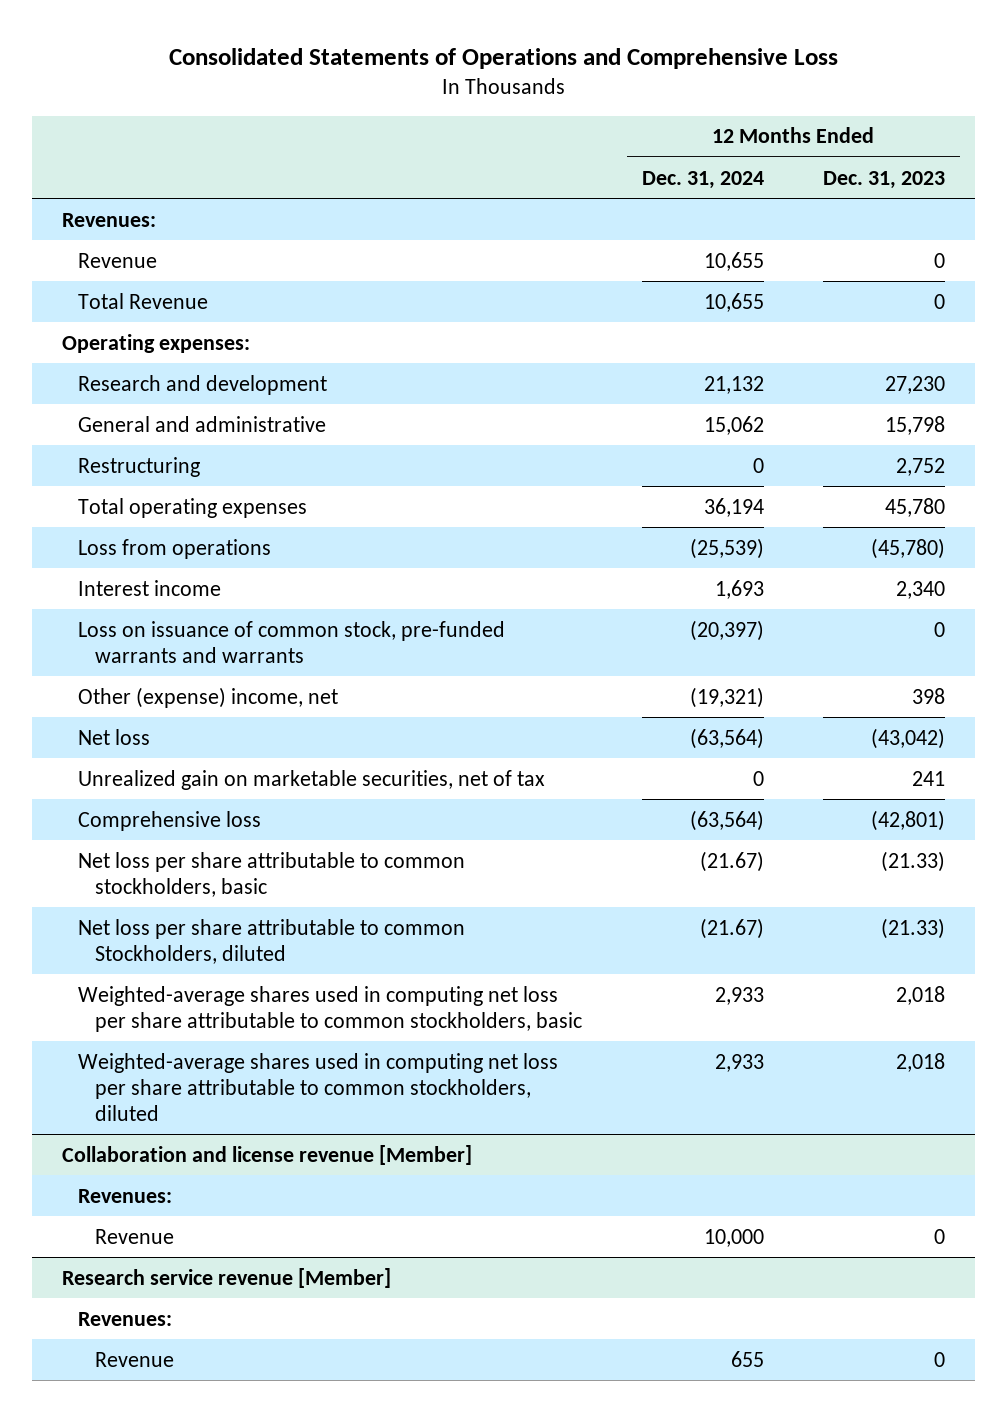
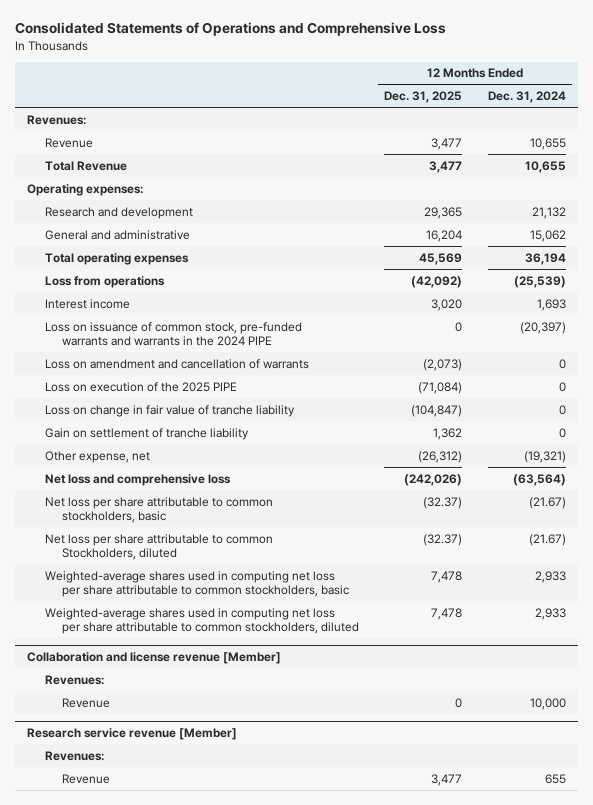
- | 12 Months Ended Dec. 31, 2024 | 12 Months Ended Dec. 31, 2023
+ | 12 Months Ended Dec. 31, 2025 | 12 Months Ended Dec. 31, 2024
- Restructuring | 0 | 2,752
- Loss on issuance of common stock, pre-funded warrants and warrants | (20,397) | 0
- Other (expense) income, net | (19,321) | 398
- Net loss | (63,564) | (43,042)
- Unrealized gain on marketable securities, net of tax | 0 | 241
- Comprehensive loss | (63,564) | (42,801)
+ Loss on issuance of common stock, pre-funded warrants and warrants in the 2024 PIPE | 0 | (20,397)
+ Loss on amendment and cancellation of warrants | (2,073) | 0
+ Loss on execution of the 2025 PIPE | (71,084) | 0
+ Loss on change in fair value of tranche liability | (104,847) | 0
+ Gain on settlement of tranche liability | 1,362 | 0
+ Other expense, net | (26,312) | (19,321)
+ Net loss and comprehensive loss | (242,026) | (63,564)

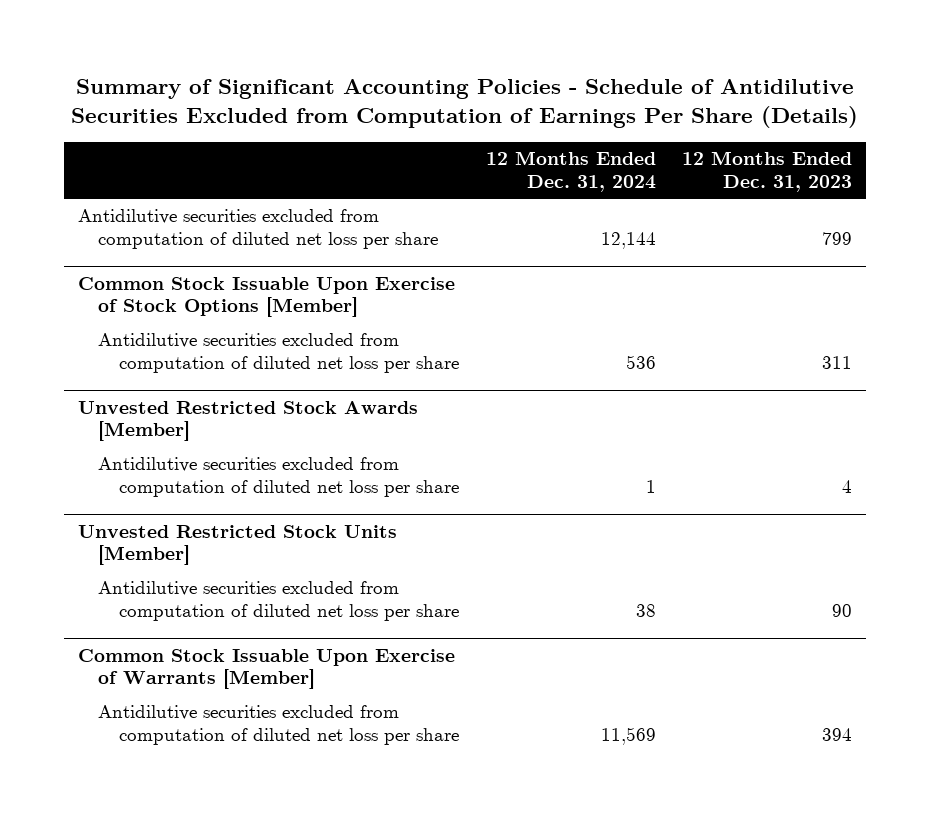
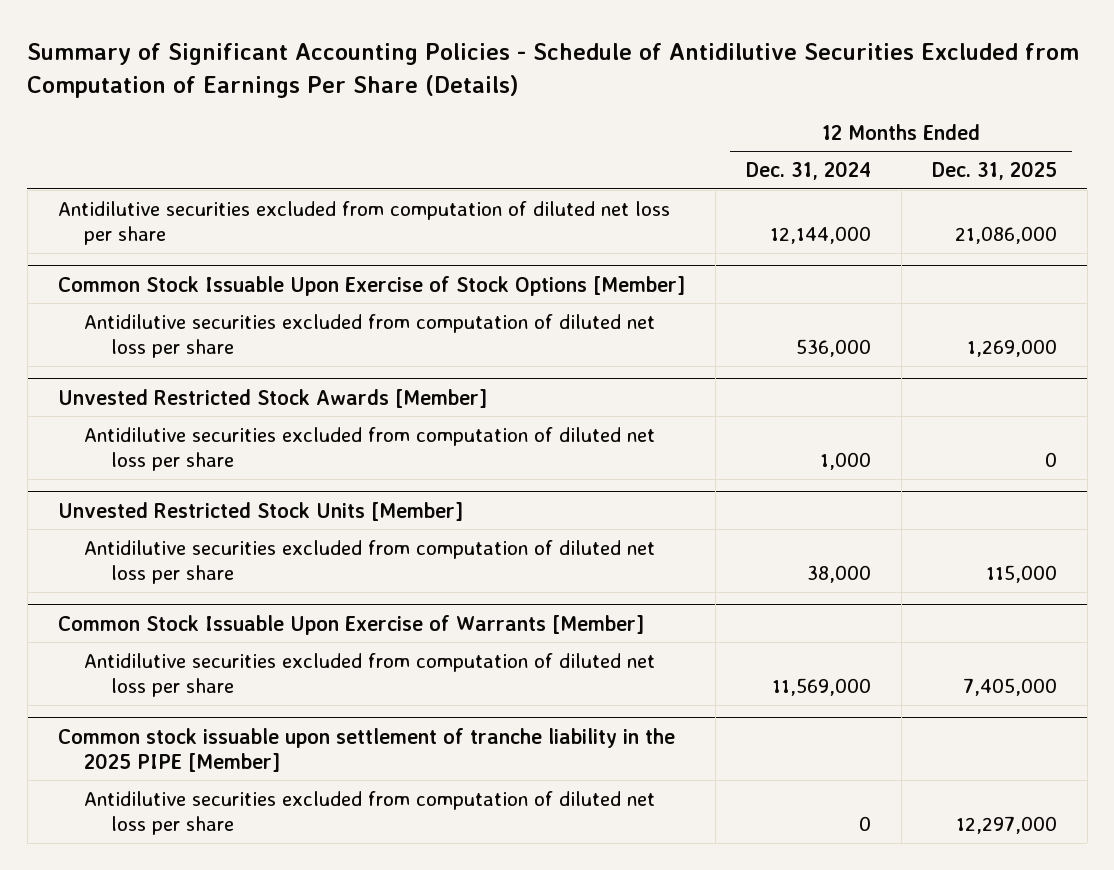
- | 12 Months Ended Dec. 31, 2024 | 12 Months Ended Dec. 31, 2023
+ | 12 Months Ended Dec. 31, 2024 | 12 Months Ended Dec. 31, 2025
- Antidilutive securities excluded from computation of diluted net loss per share | 12,144 | 799
+ Antidilutive securities excluded from computation of diluted net loss per share | 12,144,000 | 21,086,000
@ Common Stock Issuable Upon Exercise of Stock Options [Member]
- Antidilutive securities excluded from computation of diluted net loss per share | 536 | 311
+ Antidilutive securities excluded from computation of diluted net loss per share | 536,000 | 1,269,000
@ Unvested Restricted Stock Awards [Member]
- Antidilutive securities excluded from computation of diluted net loss per share | 1 | 4
+ Antidilutive securities excluded from computation of diluted net loss per share | 1,000 | 0
@ Unvested Restricted Stock Units [Member]
- Antidilutive securities excluded from computation of diluted net loss per share | 38 | 90
+ Antidilutive securities excluded from computation of diluted net loss per share | 38,000 | 115,000
@ Common Stock Issuable Upon Exercise of Warrants [Member]
- Antidilutive securities excluded from computation of diluted net loss per share | 11,569 | 394
+ Antidilutive securities excluded from computation of diluted net loss per share | 11,569,000 | 7,405,000
+ Common stock issuable upon settlement of tranche liability in the 2025 PIPE [Member]
+ Antidilutive securities excluded from computation of diluted net loss per share | 0 | 12,297,000

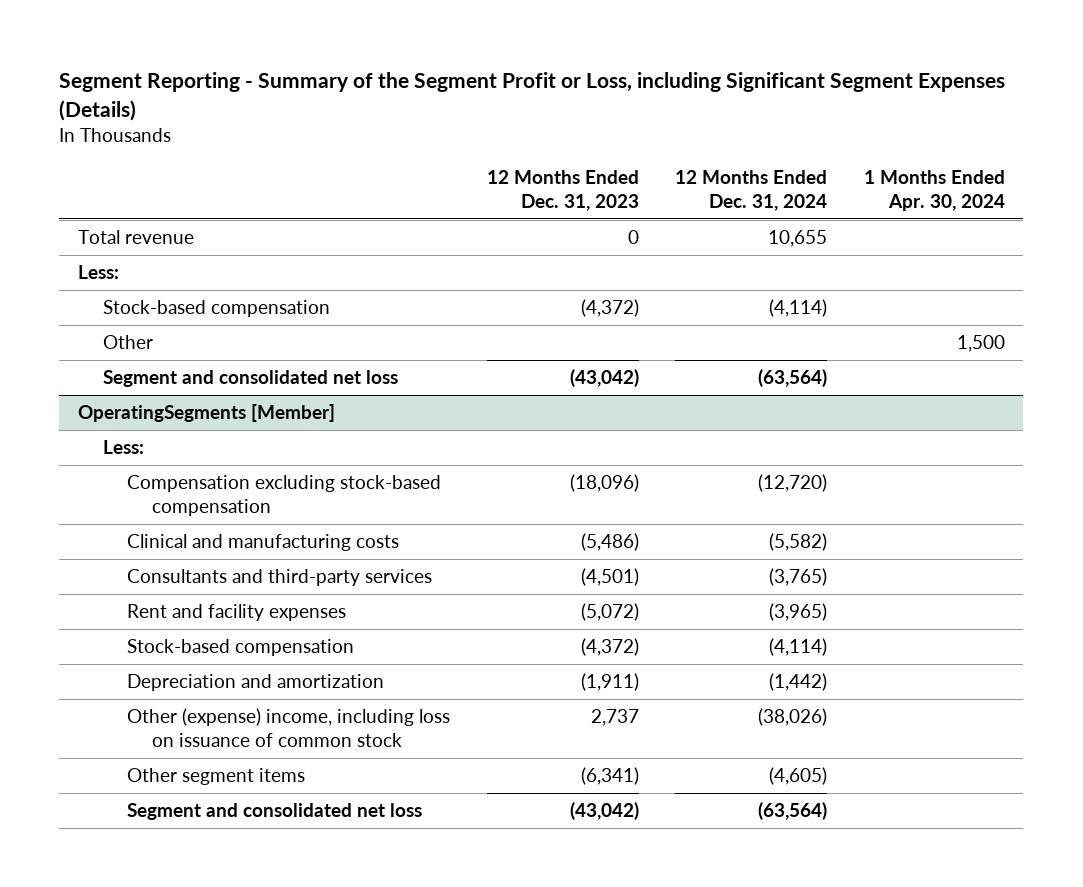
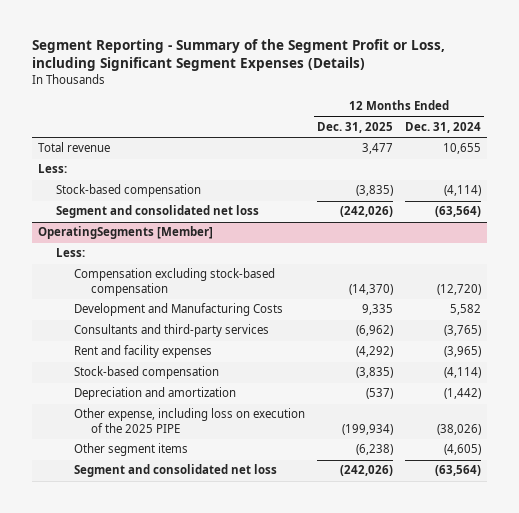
- | 12 Months Ended Dec. 31, 2023 | 12 Months Ended Dec. 31, 2024 | 1 Months Ended Apr. 30, 2024
+ | 12 Months Ended Dec. 31, 2025 | 12 Months Ended Dec. 31, 2024
- Other | | | 1,500
@ OperatingSegments [Member]
- Clinical and manufacturing costs | (5,486) | (5,582) |
+ Development and Manufacturing Costs | 9,335 | 5,582
- Other (expense) income, including loss on issuance of common stock | 2,737 | (38,026) |
+ Other expense, including loss on execution of the 2025 PIPE | (199,934) | (38,026)

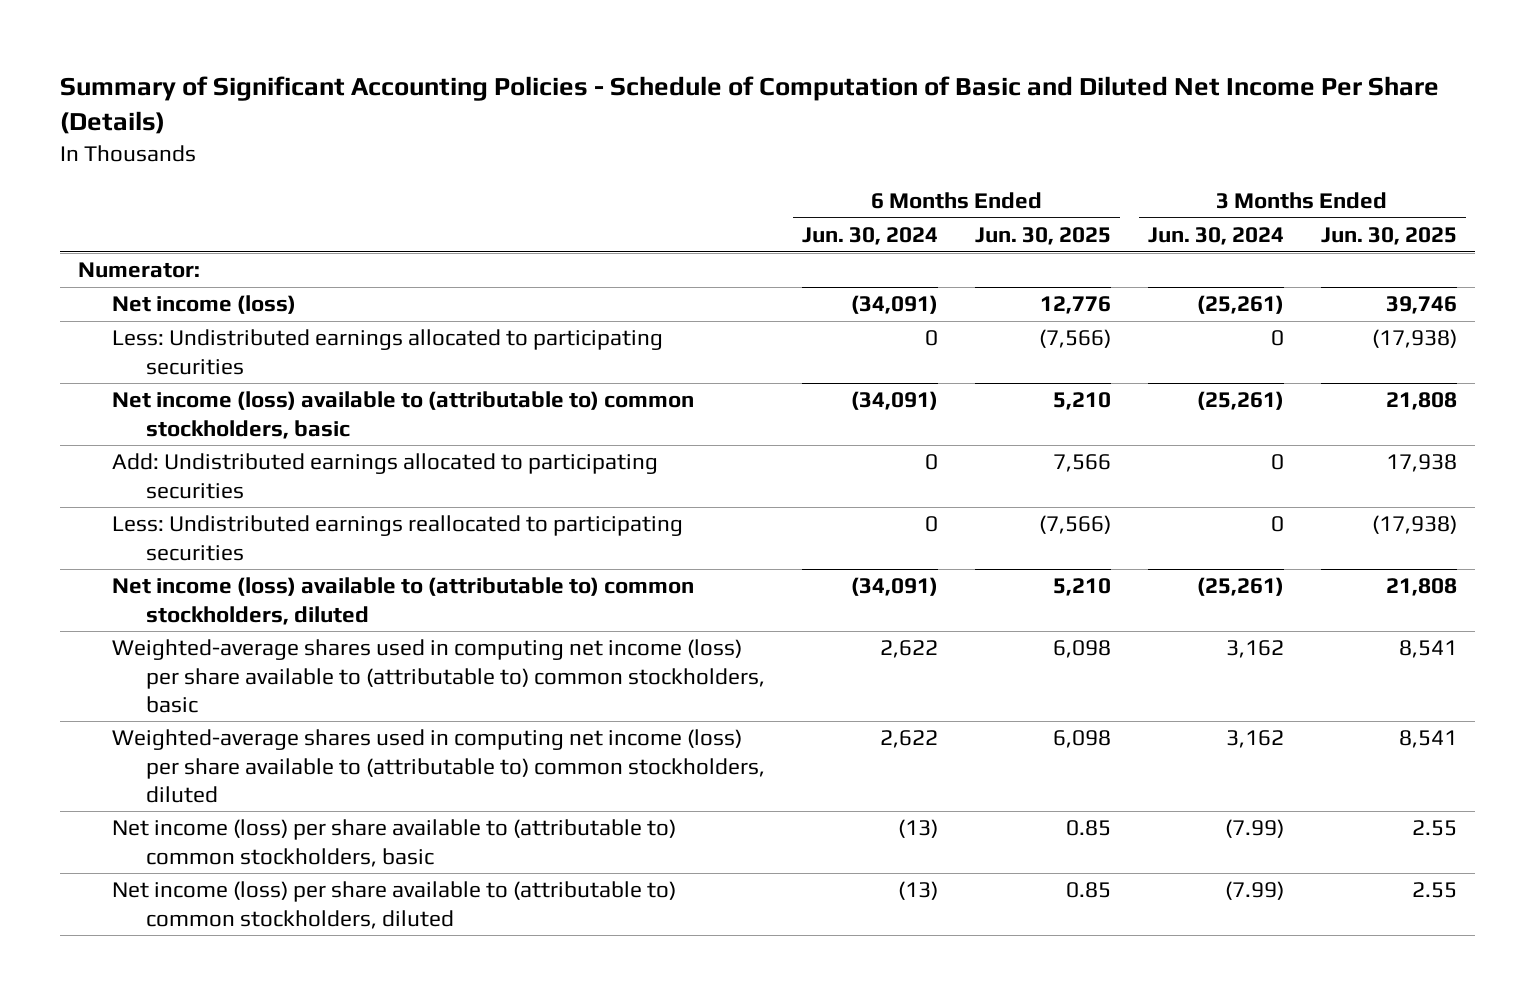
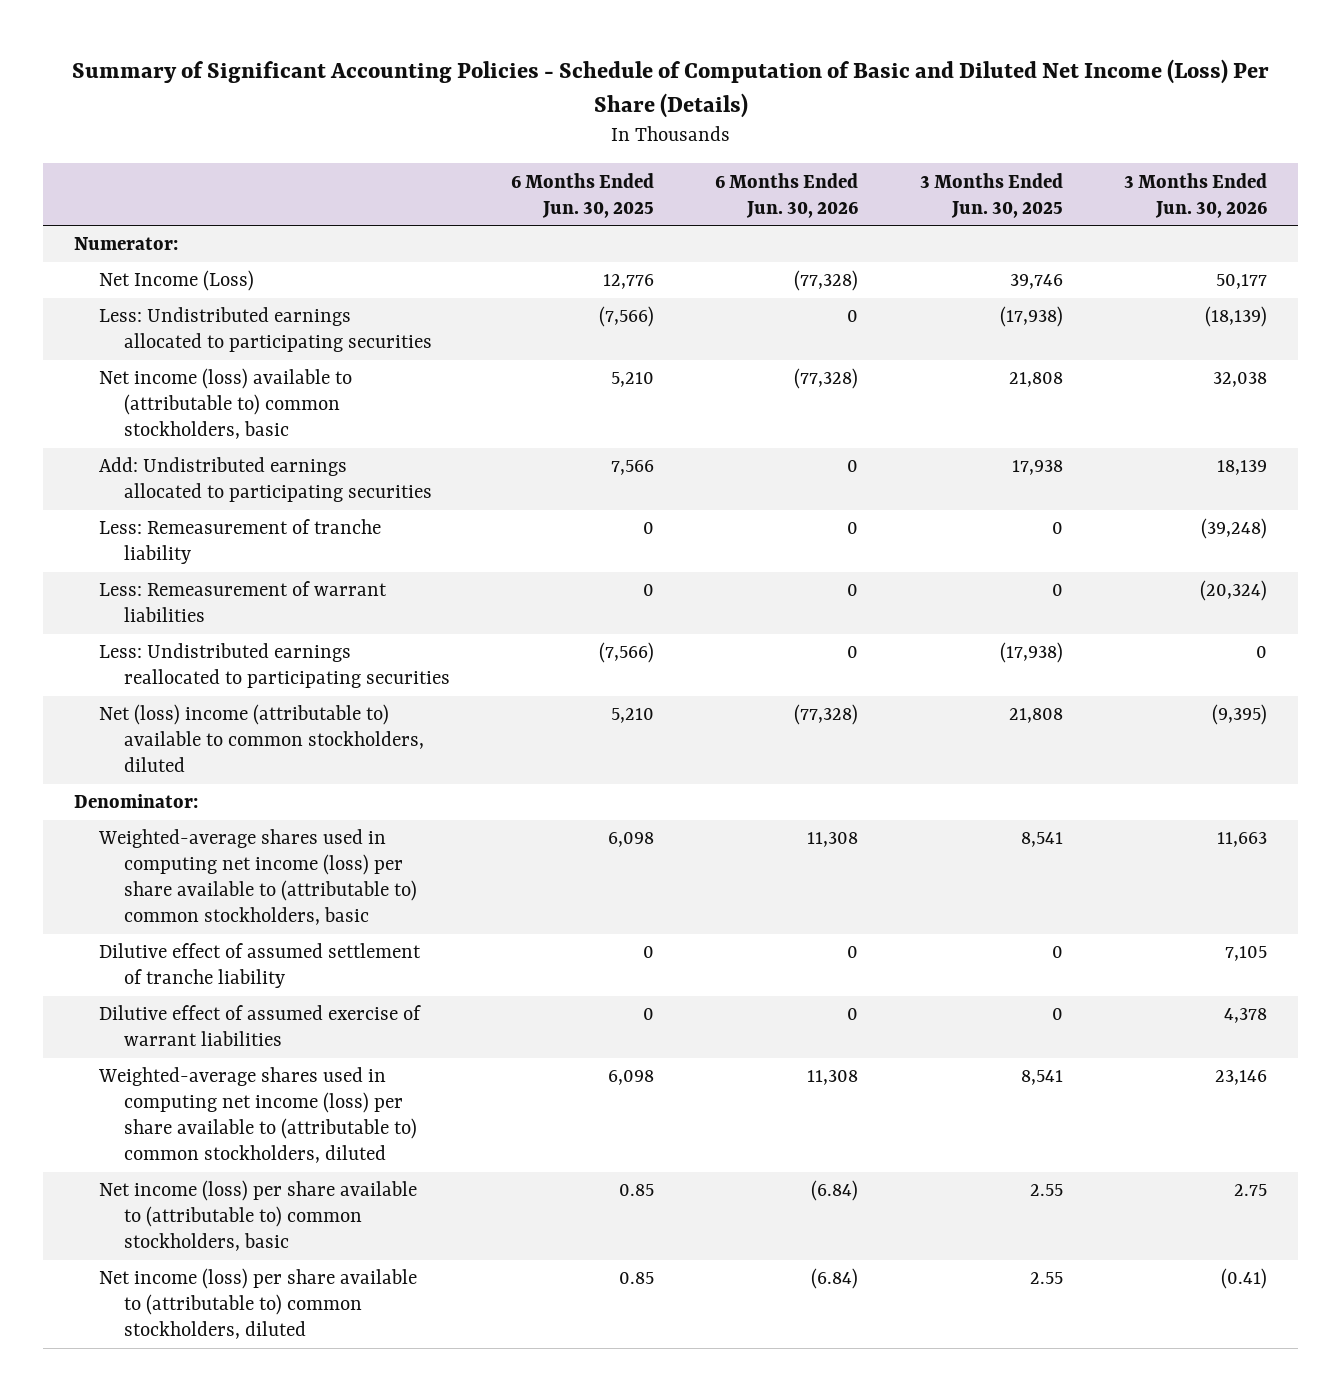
- Summary of Significant Accounting Policies - Schedule of Computation of Basic and Diluted Net Income Per Share (Details)
+ Summary of Significant Accounting Policies - Schedule of Computation of Basic and Diluted Net Income (Loss) Per Share (Details)
- | 6 Months Ended Jun. 30, 2024 | 6 Months Ended Jun. 30, 2025 | 3 Months Ended Jun. 30, 2024 | 3 Months Ended Jun. 30, 2025
+ | 6 Months Ended Jun. 30, 2025 | 6 Months Ended Jun. 30, 2026 | 3 Months Ended Jun. 30, 2025 | 3 Months Ended Jun. 30, 2026
- Net income (loss) | (34,091) | 12,776 | (25,261) | 39,746
+ Net Income (Loss) | 12,776 | (77,328) | 39,746 | 50,177
+ Less: Remeasurement of tranche liability | 0 | 0 | 0 | (39,248)
+ Less: Remeasurement of warrant liabilities | 0 | 0 | 0 | (20,324)
- Net income (loss) available to (attributable to) common stockholders, diluted | (34,091) | 5,210 | (25,261) | 21,808
+ Net (loss) income (attributable to) available to common stockholders, diluted | 5,210 | (77,328) | 21,808 | (9,395)
+ Denominator:
+ Dilutive effect of assumed settlement of tranche liability | 0 | 0 | 0 | 7,105
+ Dilutive effect of assumed exercise of warrant liabilities | 0 | 0 | 0 | 4,378

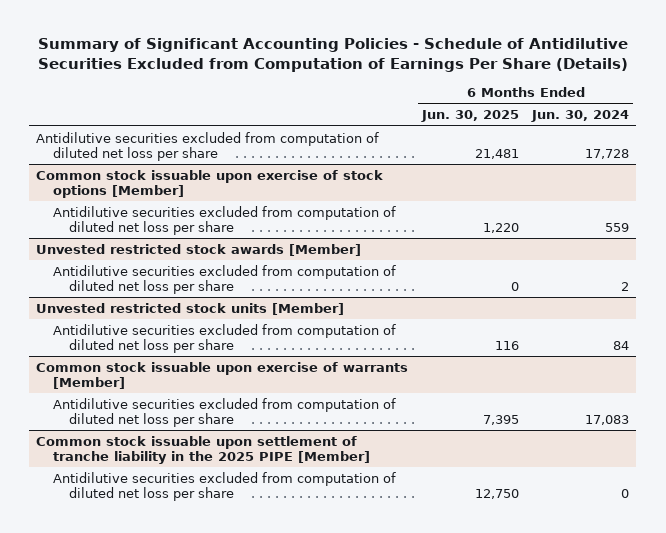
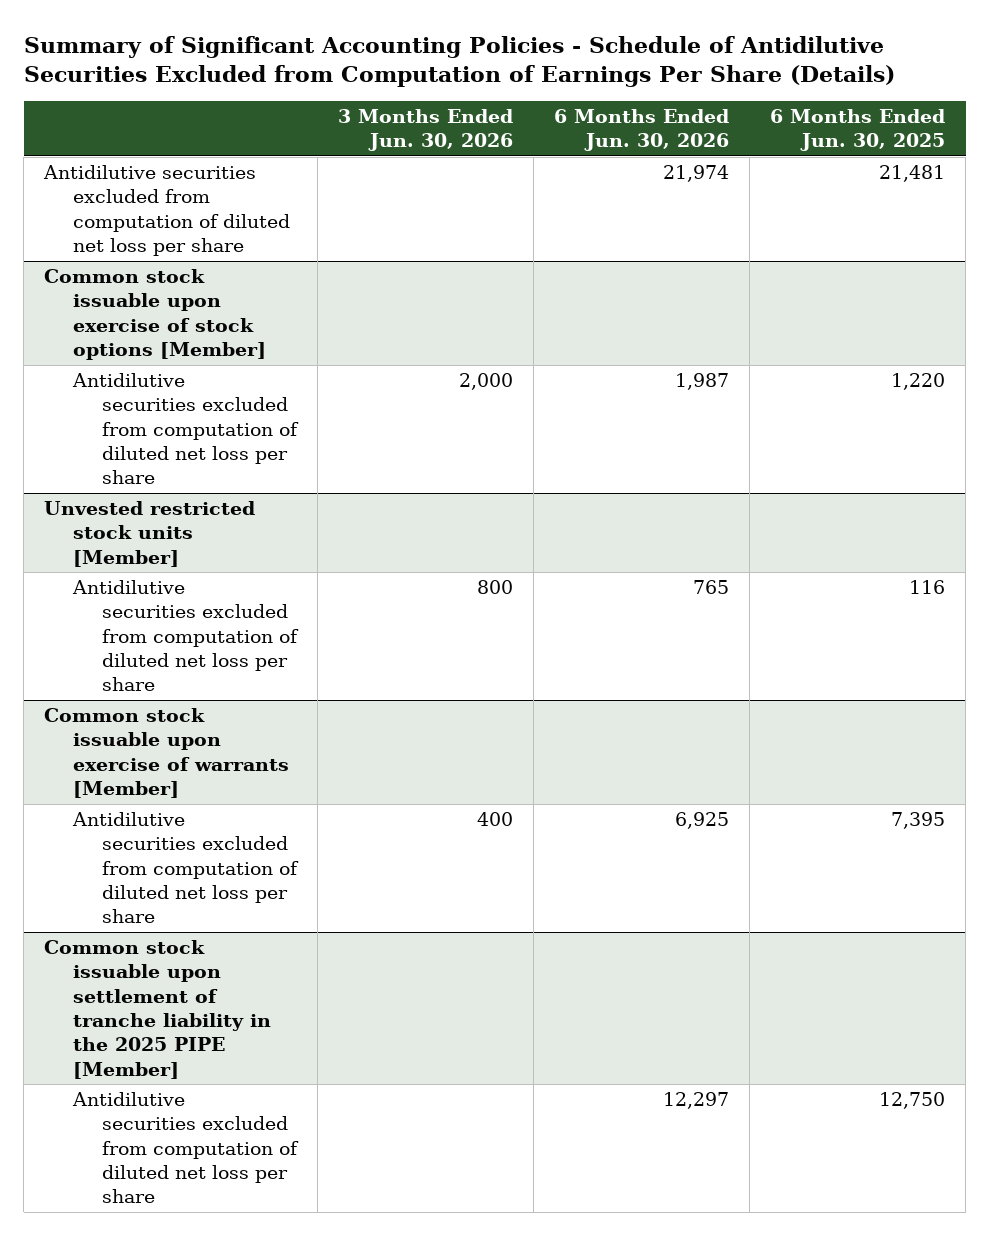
- | 6 Months Ended Jun. 30, 2025 | 6 Months Ended Jun. 30, 2024
+ | 3 Months Ended Jun. 30, 2026 | 6 Months Ended Jun. 30, 2026 | 6 Months Ended Jun. 30, 2025
- Unvested restricted stock awards [Member]
- Antidilutive securities excluded from computation of diluted net loss per share | 0 | 2

